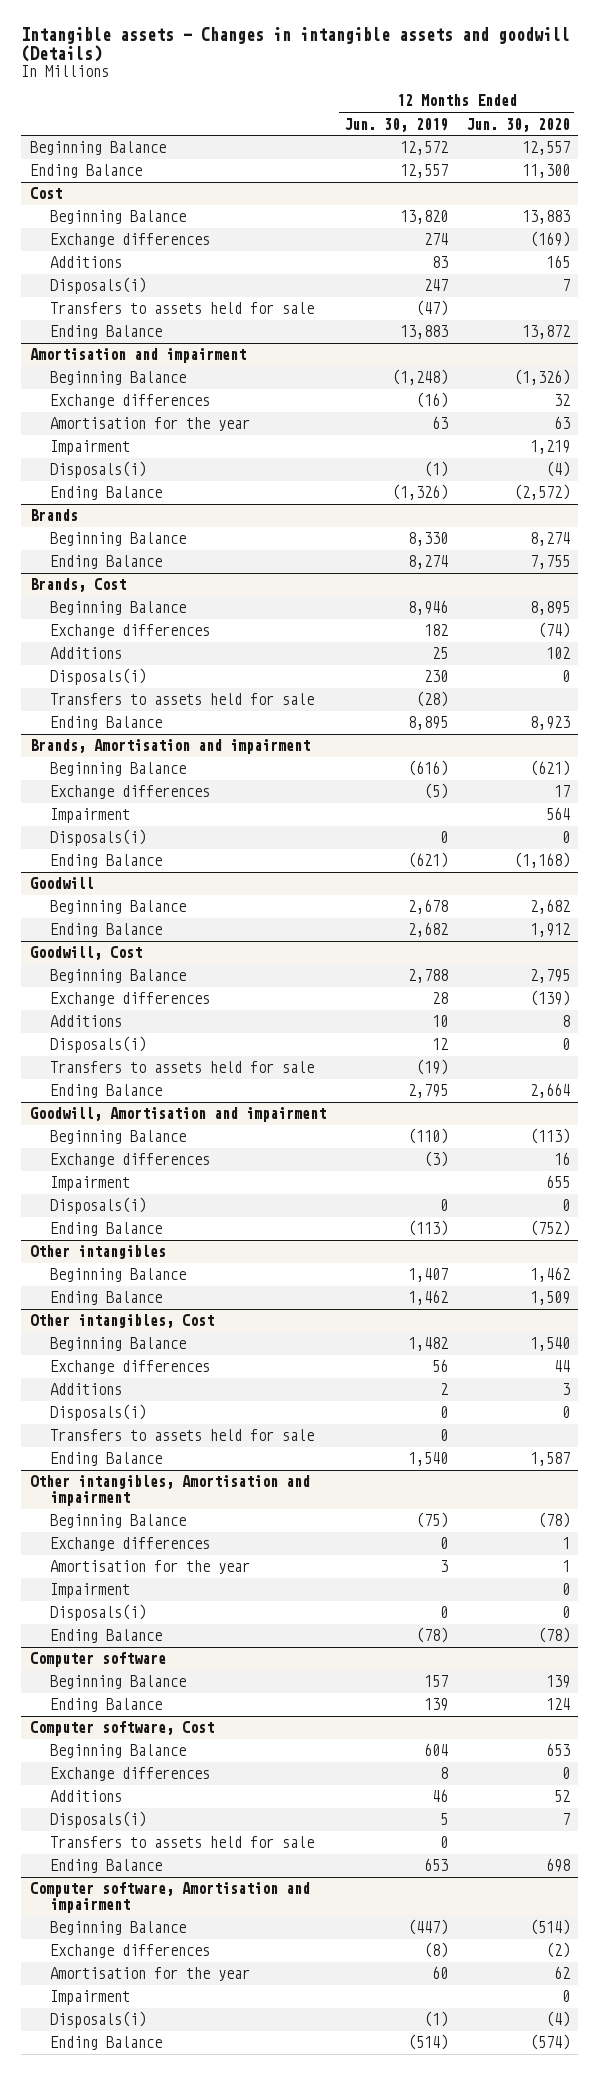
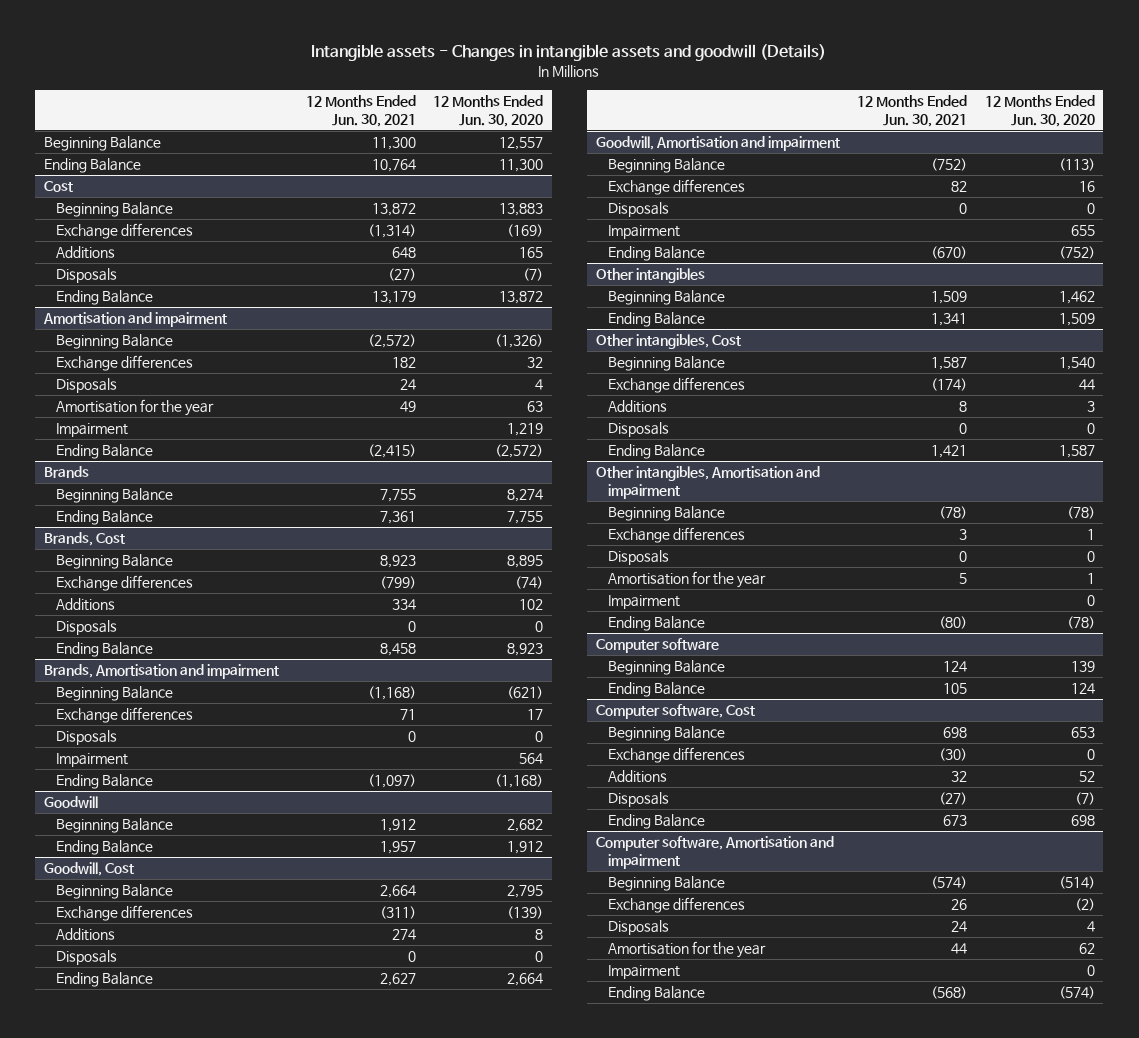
- | 12 Months Ended Jun. 30, 2019 | 12 Months Ended Jun. 30, 2020
+ | 12 Months Ended Jun. 30, 2021 | 12 Months Ended Jun. 30, 2020
@ Cost
- Disposals(i) | 247 | 7
- Transfers to assets held for sale | (47) |
+ Disposals | (27) | (7)
@ Amortisation and impairment
+ Disposals | 24 | 4
- Disposals(i) | (1) | (4)
@ Brands, Cost
- Disposals(i) | 230 | 0
- Transfers to assets held for sale | (28) |
+ Disposals | 0 | 0
@ Brands, Amortisation and impairment
+ Disposals | 0 | 0
- Disposals(i) | 0 | 0
@ Goodwill, Cost
- Disposals(i) | 12 | 0
- Transfers to assets held for sale | (19) |
+ Disposals | 0 | 0
@ Goodwill, Amortisation and impairment
+ Disposals | 0 | 0
- Disposals(i) | 0 | 0
@ Other intangibles, Cost
- Disposals(i) | 0 | 0
- Transfers to assets held for sale | 0 |
+ Disposals | 0 | 0
@ Other intangibles, Amortisation and impairment
+ Disposals | 0 | 0
- Disposals(i) | 0 | 0
@ Computer software, Cost
- Disposals(i) | 5 | 7
- Transfers to assets held for sale | 0 |
+ Disposals | (27) | (7)
@ Computer software, Amortisation and impairment
+ Disposals | 24 | 4
- Disposals(i) | (1) | (4)

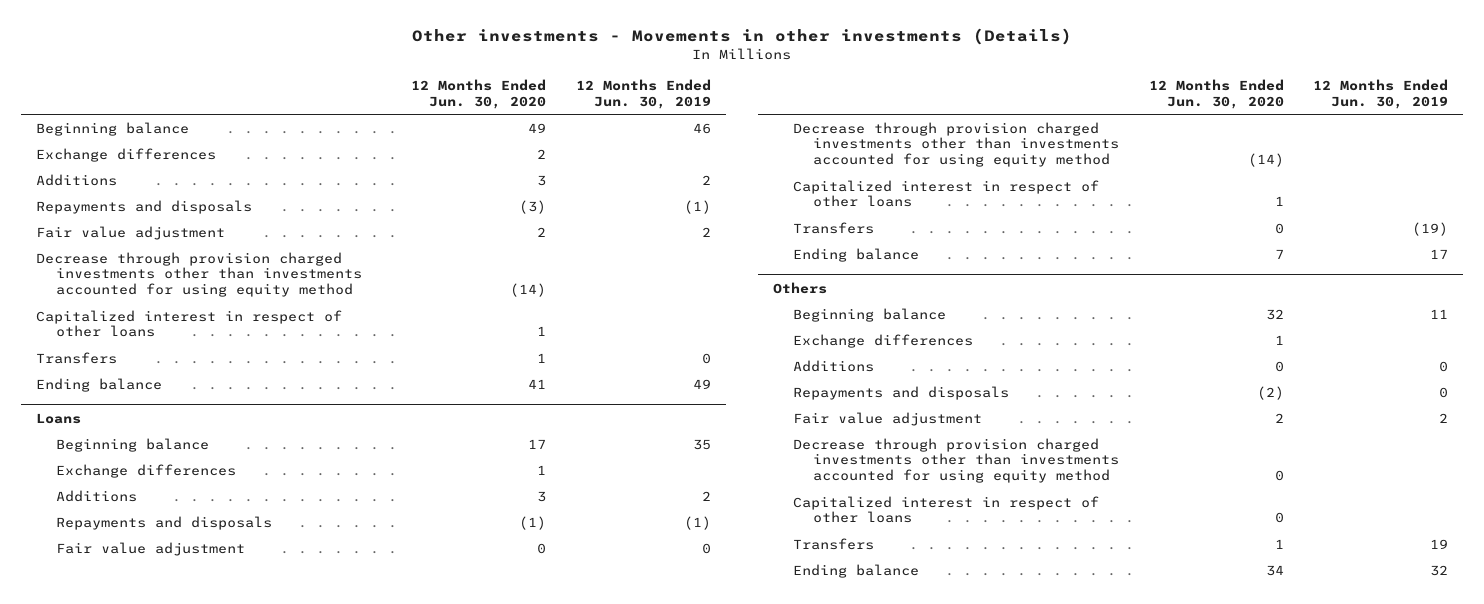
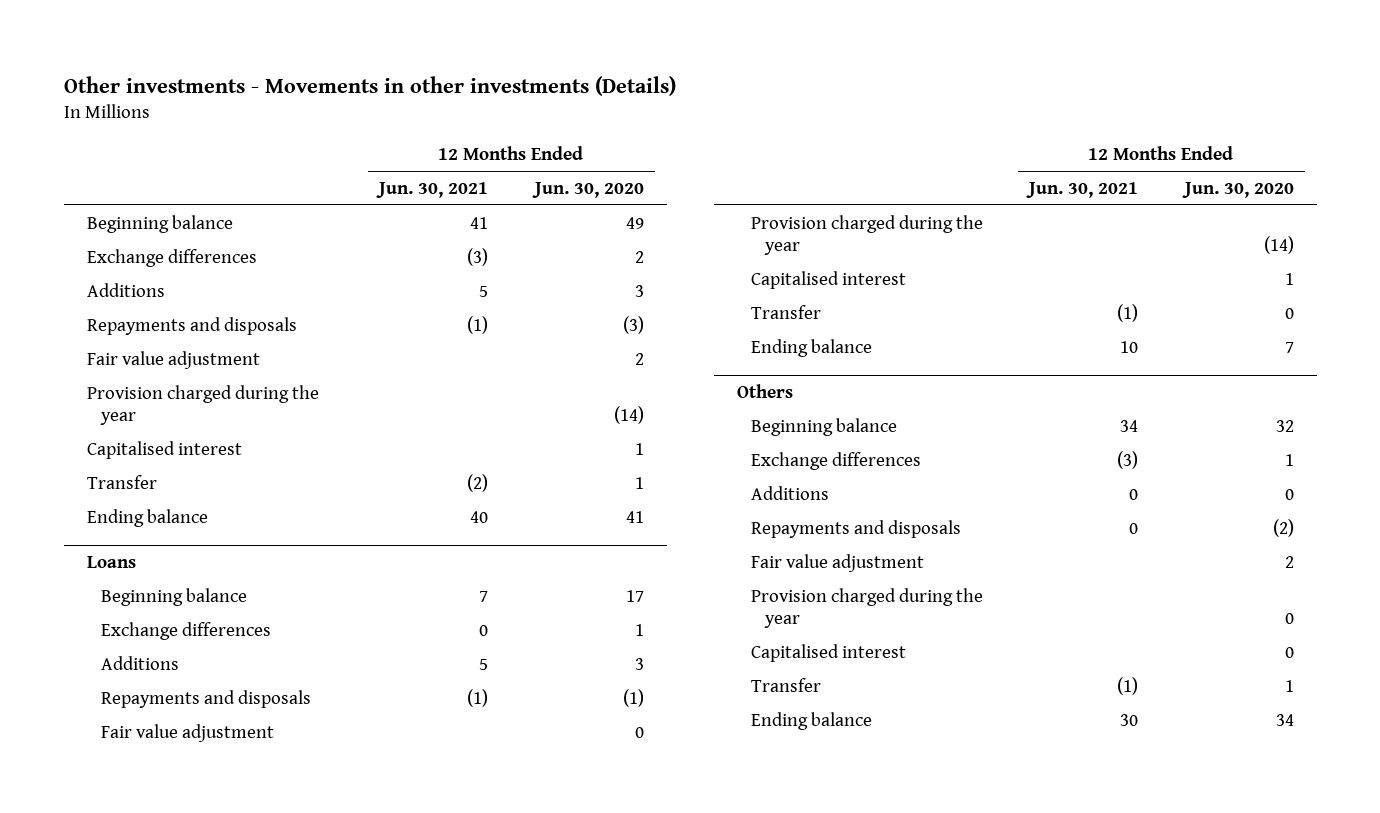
- | 12 Months Ended Jun. 30, 2020 | 12 Months Ended Jun. 30, 2019
+ | 12 Months Ended Jun. 30, 2021 | 12 Months Ended Jun. 30, 2020
- Decrease through provision charged investments other than investments accounted for using equity method | (14) |
- Capitalized interest in respect of other loans | 1 |
- Transfers | 1 | 0
+ Provision charged during the year | | (14)
+ Capitalised interest | | 1
+ Transfer | (2) | 1
@ Loans
- Decrease through provision charged investments other than investments accounted for using equity method | (14) |
- Capitalized interest in respect of other loans | 1 |
- Transfers | 0 | (19)
+ Provision charged during the year | | (14)
+ Capitalised interest | | 1
+ Transfer | (1) | 0
@ Others
- Decrease through provision charged investments other than investments accounted for using equity method | 0 |
- Capitalized interest in respect of other loans | 0 |
- Transfers | 1 | 19
+ Provision charged during the year | | 0
+ Capitalised interest | | 0
+ Transfer | (1) | 1

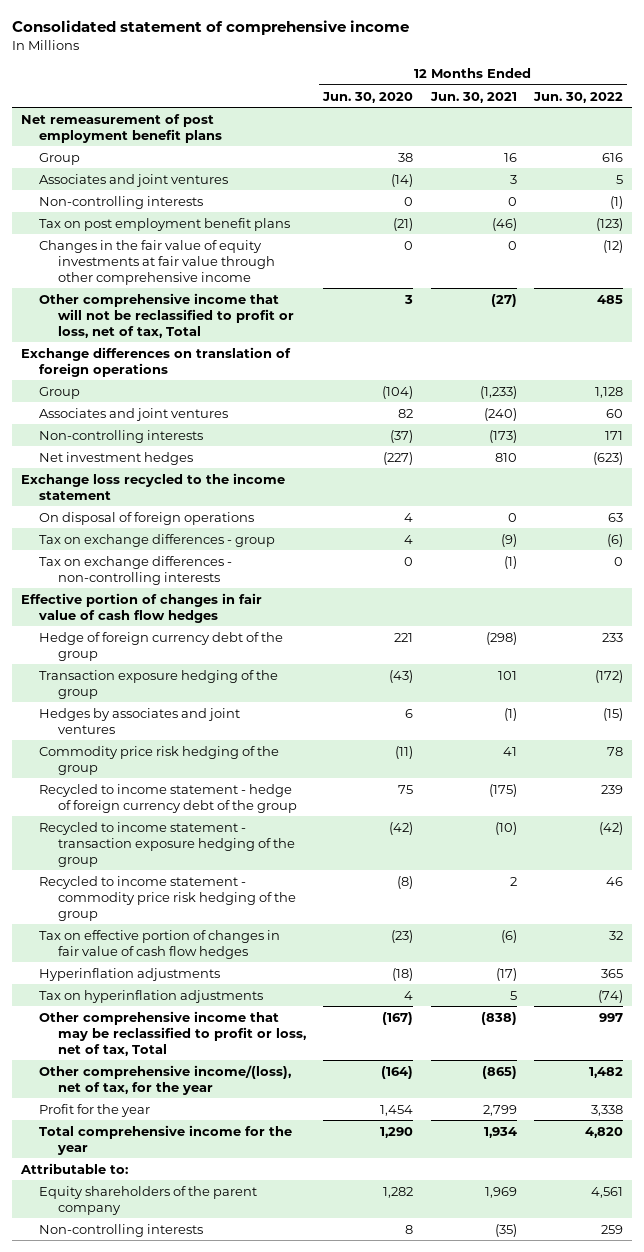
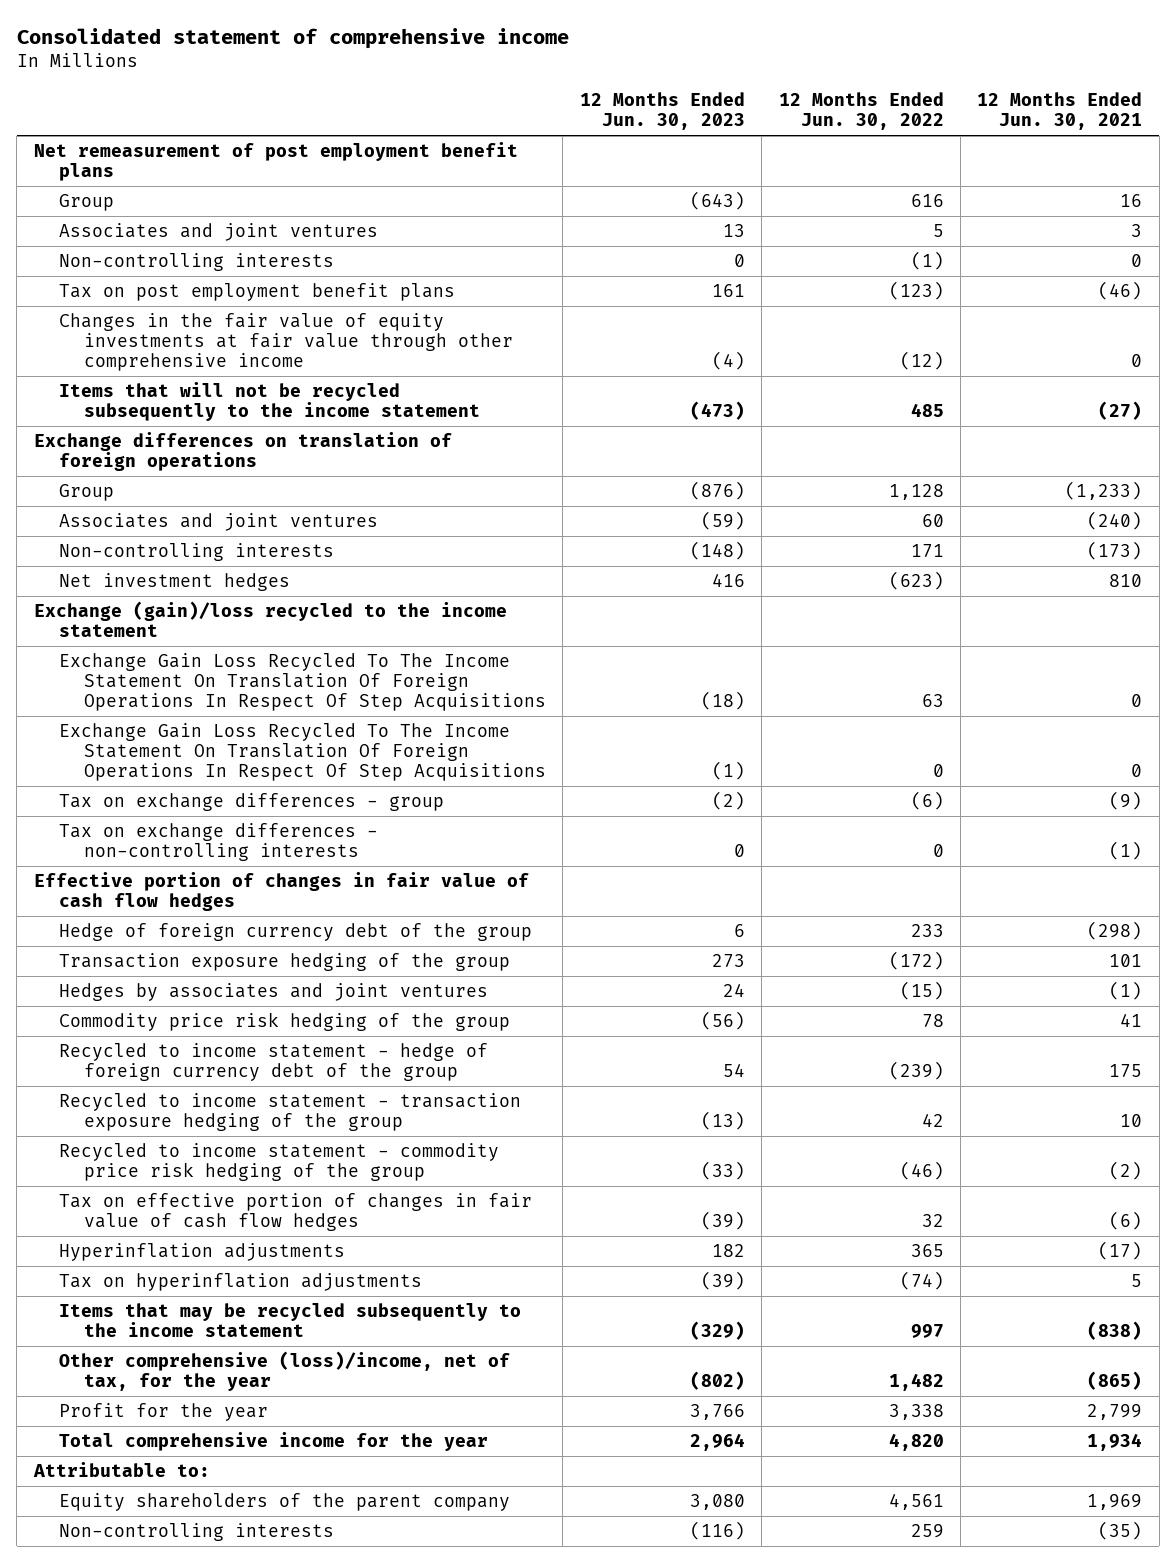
- | 12 Months Ended Jun. 30, 2020 | 12 Months Ended Jun. 30, 2021 | 12 Months Ended Jun. 30, 2022
+ | 12 Months Ended Jun. 30, 2023 | 12 Months Ended Jun. 30, 2022 | 12 Months Ended Jun. 30, 2021
- Other comprehensive income that will not be reclassified to profit or loss, net of tax, Total | 3 | (27) | 485
+ Items that will not be recycled subsequently to the income statement | (473) | 485 | (27)
- Exchange loss recycled to the income statement
- On disposal of foreign operations | 4 | 0 | 63
+ Exchange (gain)/loss recycled to the income statement
+ Exchange Gain Loss Recycled To The Income Statement On Translation Of Foreign Operations In Respect Of Step Acquisitions | (18) | 63 | 0
+ Exchange Gain Loss Recycled To The Income Statement On Translation Of Foreign Operations In Respect Of Step Acquisitions | (1) | 0 | 0
- Recycled to income statement - hedge of foreign currency debt of the group | 75 | (175) | 239
- Recycled to income statement - transaction exposure hedging of the group | (42) | (10) | (42)
- Recycled to income statement - commodity price risk hedging of the group | (8) | 2 | 46
+ Recycled to income statement - hedge of foreign currency debt of the group | 54 | (239) | 175
+ Recycled to income statement - transaction exposure hedging of the group | (13) | 42 | 10
+ Recycled to income statement - commodity price risk hedging of the group | (33) | (46) | (2)
- Other comprehensive income that may be reclassified to profit or loss, net of tax, Total | (167) | (838) | 997
- Other comprehensive income/(loss), net of tax, for the year | (164) | (865) | 1,482
+ Items that may be recycled subsequently to the income statement | (329) | 997 | (838)
+ Other comprehensive (loss)/income, net of tax, for the year | (802) | 1,482 | (865)

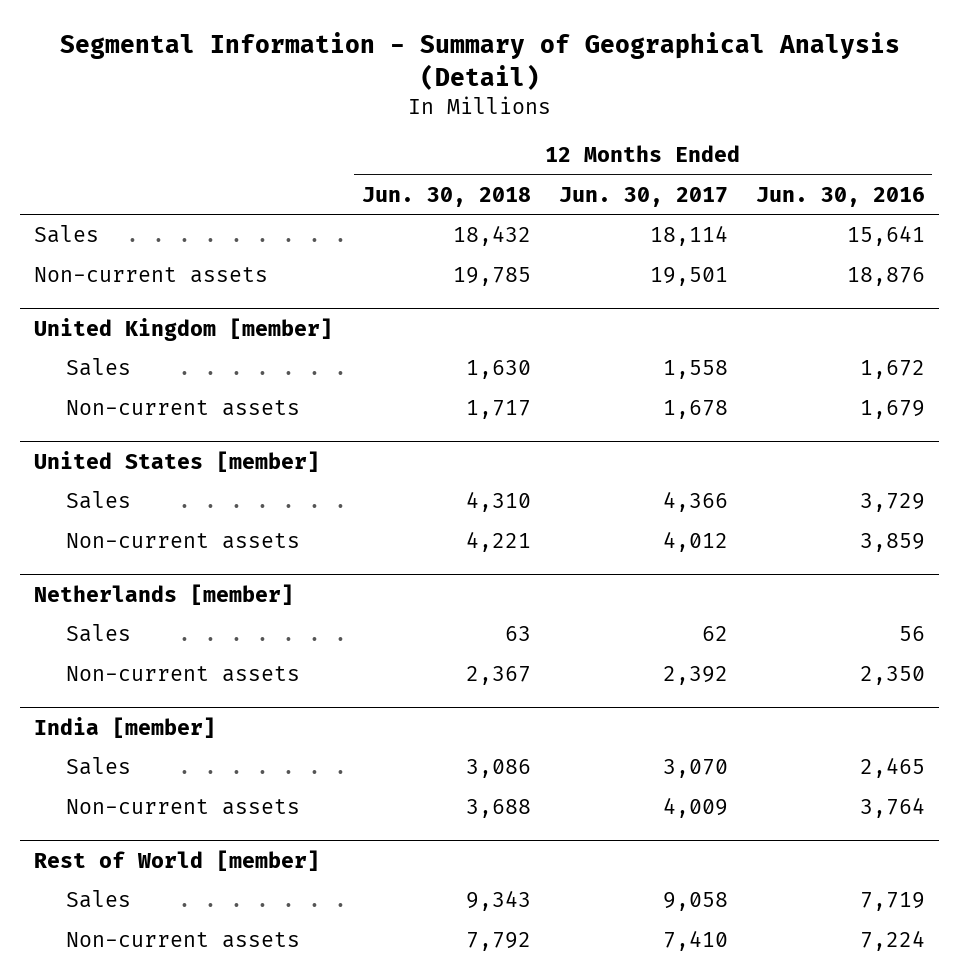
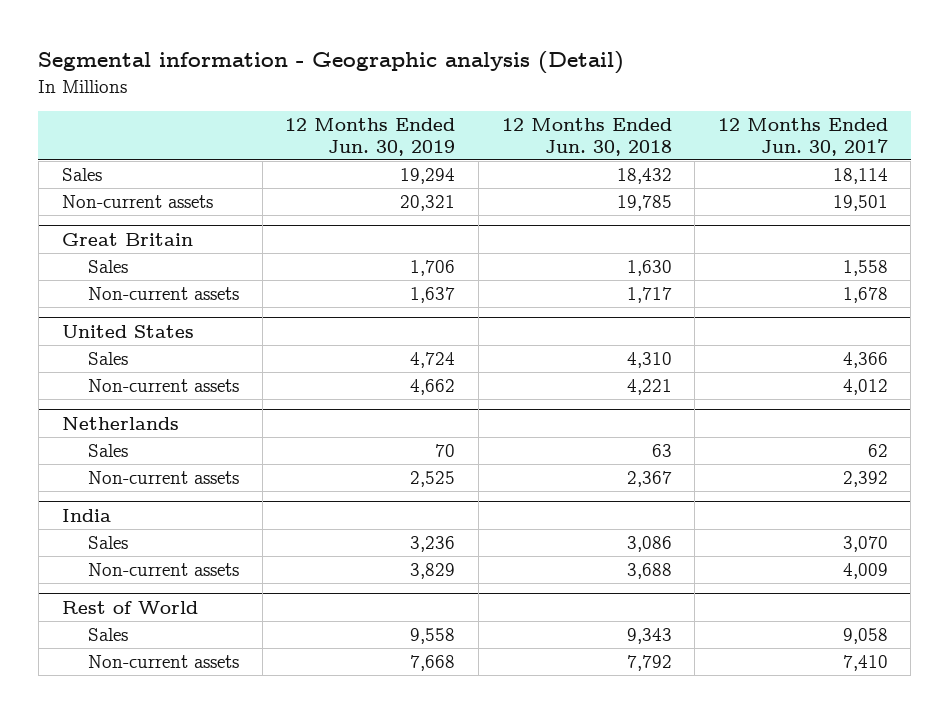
- Segmental Information - Summary of Geographical Analysis (Detail)
+ Segmental information - Geographic analysis (Detail)
- | 12 Months Ended Jun. 30, 2018 | 12 Months Ended Jun. 30, 2017 | 12 Months Ended Jun. 30, 2016
+ | 12 Months Ended Jun. 30, 2019 | 12 Months Ended Jun. 30, 2018 | 12 Months Ended Jun. 30, 2017
- United Kingdom [member]
+ Great Britain
- United States [member]
+ United States
- Netherlands [member]
+ Netherlands
- India [member]
+ India
- Rest of World [member]
+ Rest of World

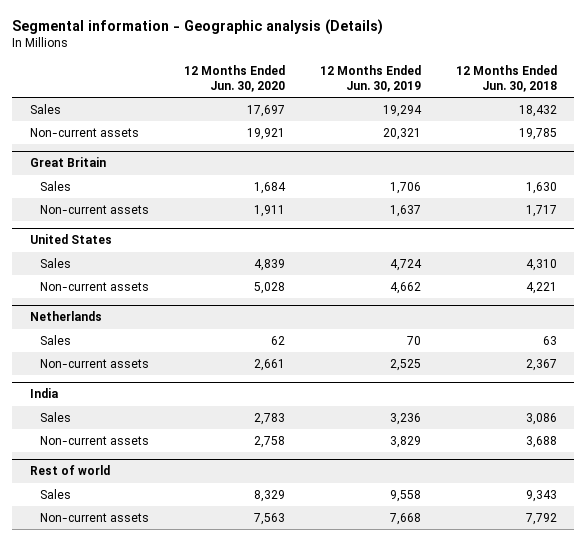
- Segmental information - Geographic analysis (Detail)
+ Segmental information - Geographic analysis (Details)
- | 12 Months Ended Jun. 30, 2019 | 12 Months Ended Jun. 30, 2018 | 12 Months Ended Jun. 30, 2017
+ | 12 Months Ended Jun. 30, 2020 | 12 Months Ended Jun. 30, 2019 | 12 Months Ended Jun. 30, 2018
- Rest of World
+ Rest of world

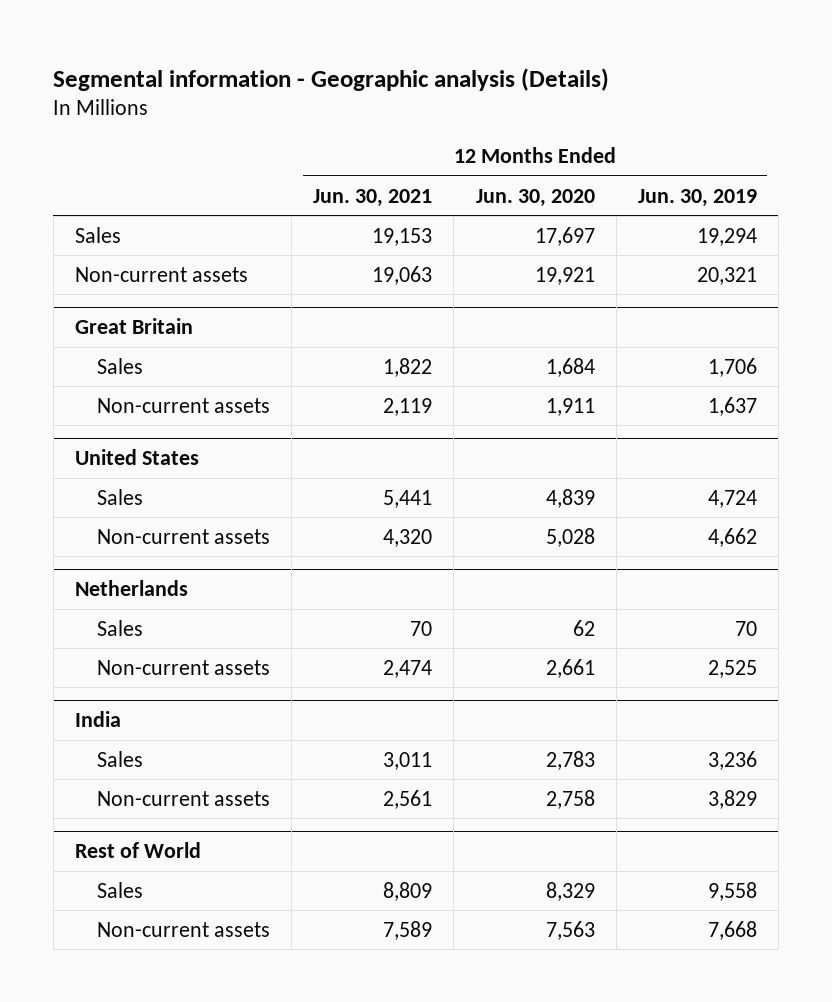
- | 12 Months Ended Jun. 30, 2020 | 12 Months Ended Jun. 30, 2019 | 12 Months Ended Jun. 30, 2018
+ | 12 Months Ended Jun. 30, 2021 | 12 Months Ended Jun. 30, 2020 | 12 Months Ended Jun. 30, 2019
- Rest of world
+ Rest of World

